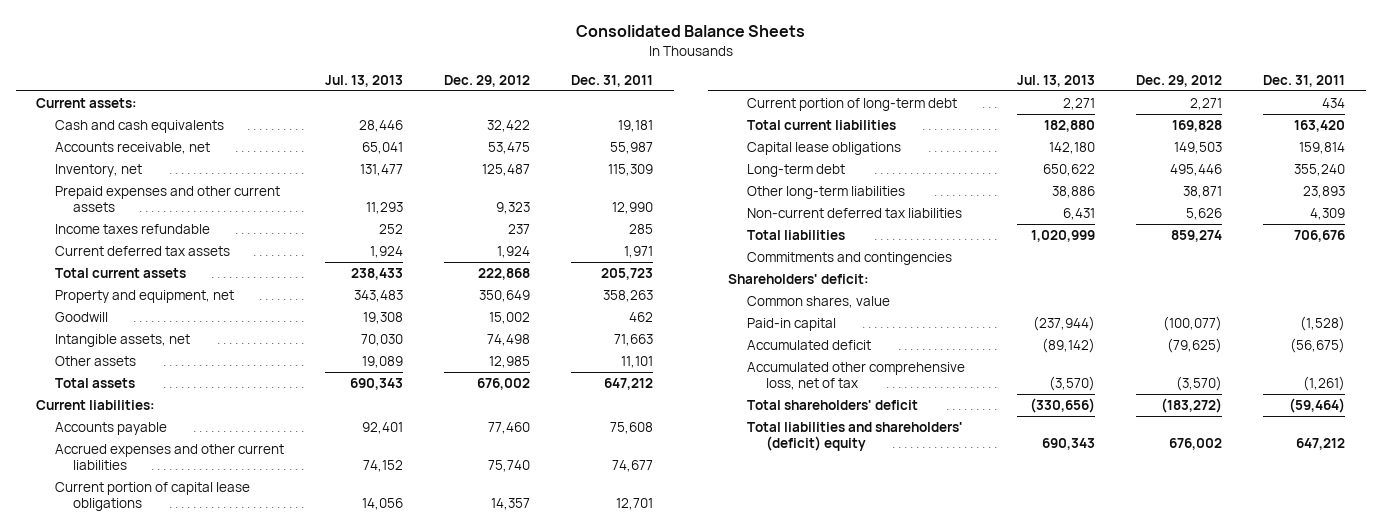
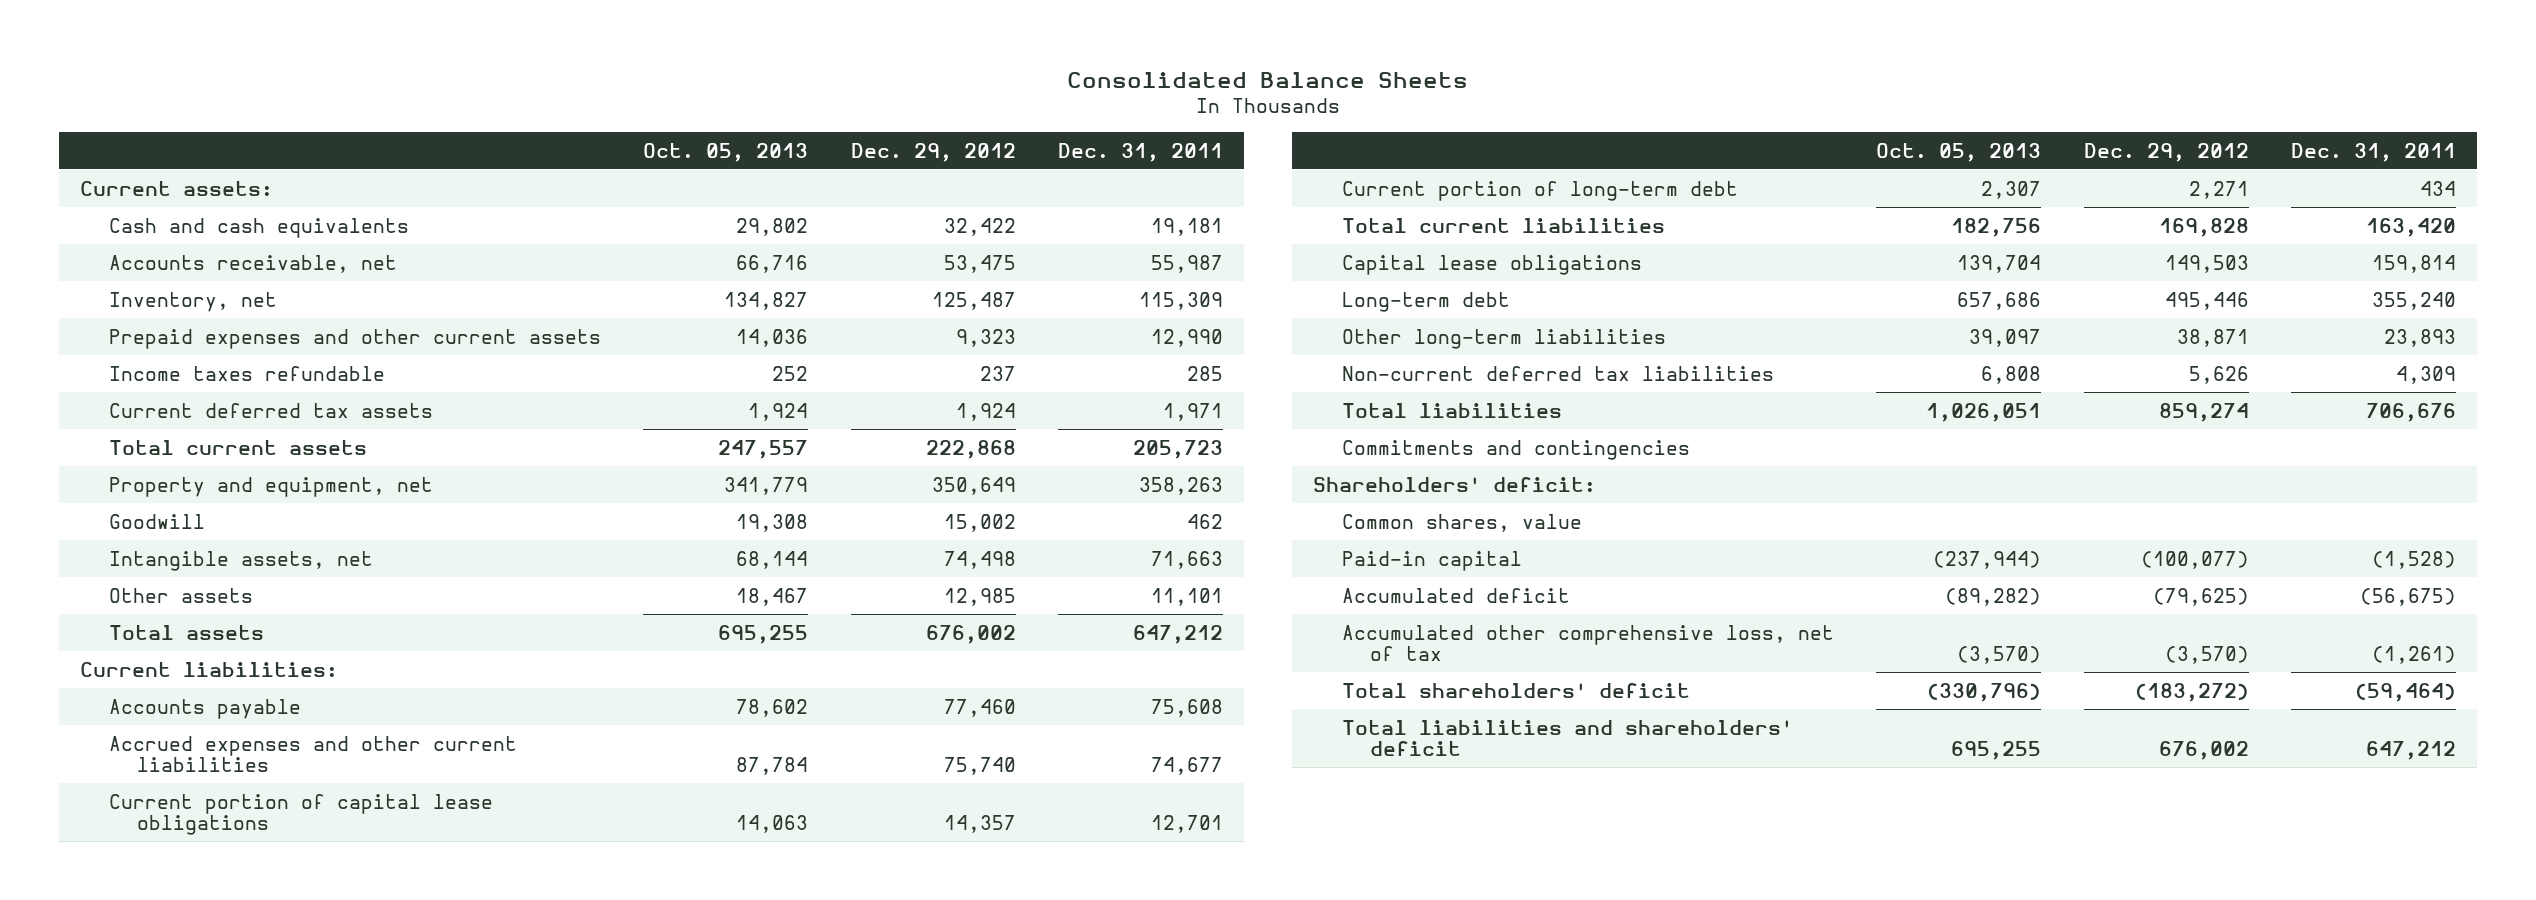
- | Jul. 13, 2013 | Dec. 29, 2012 | Dec. 31, 2011
+ | Oct. 05, 2013 | Dec. 29, 2012 | Dec. 31, 2011
- Total liabilities and shareholders' (deficit) equity | 690,343 | 676,002 | 647,212
+ Total liabilities and shareholders' deficit | 695,255 | 676,002 | 647,212

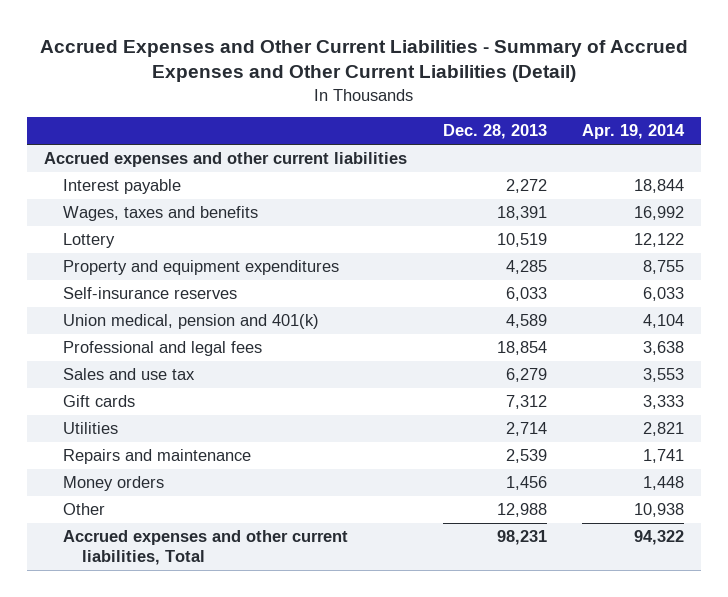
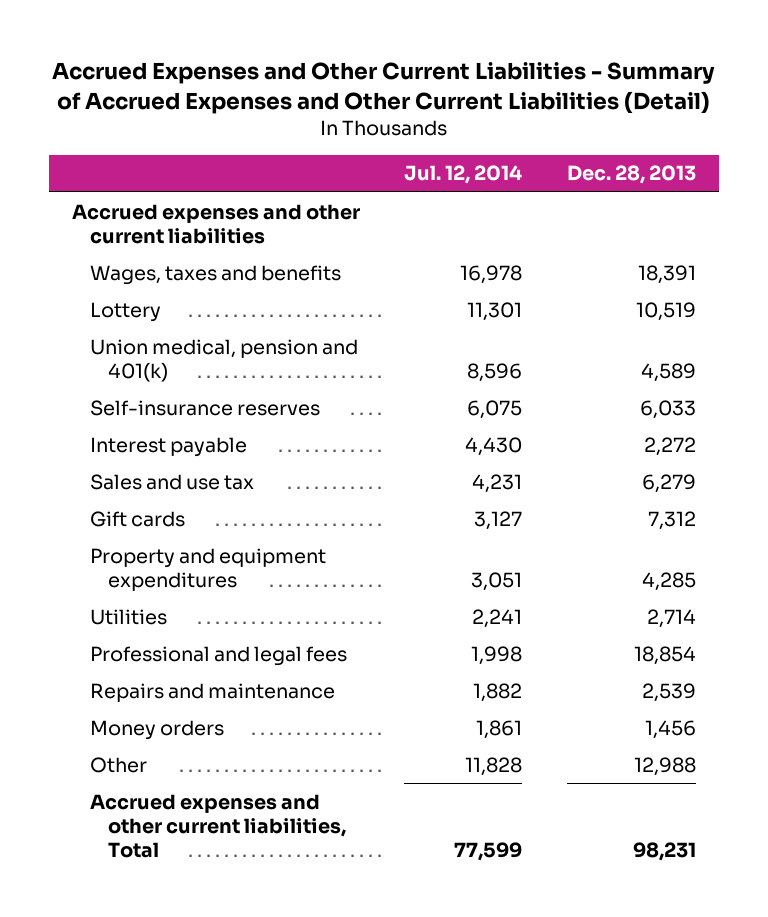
- | Dec. 28, 2013 | Apr. 19, 2014
+ | Jul. 12, 2014 | Dec. 28, 2013
moved down: Self-insurance reserves | 6,075 | 6,033
moved down: Interest payable | 4,430 | 2,272
moved down: Property and equipment expenditures | 3,051 | 4,285
moved down: Professional and legal fees | 1,998 | 18,854

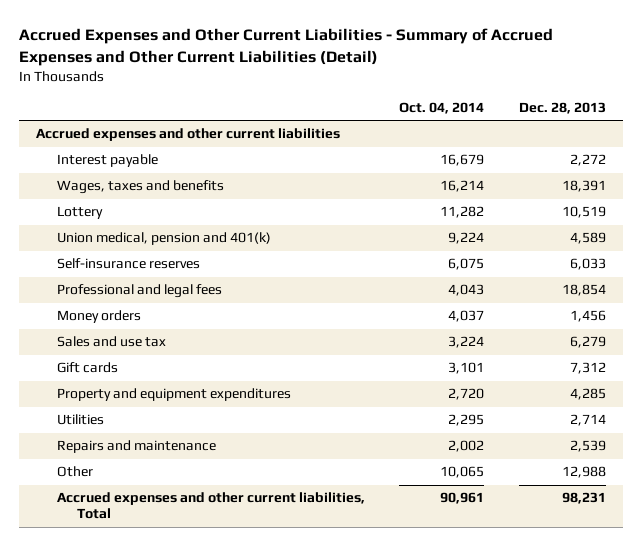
- | Jul. 12, 2014 | Dec. 28, 2013
+ | Oct. 04, 2014 | Dec. 28, 2013
moved up: Interest payable | 16,679 | 2,272
moved up: Professional and legal fees | 4,043 | 18,854
moved up: Money orders | 4,037 | 1,456

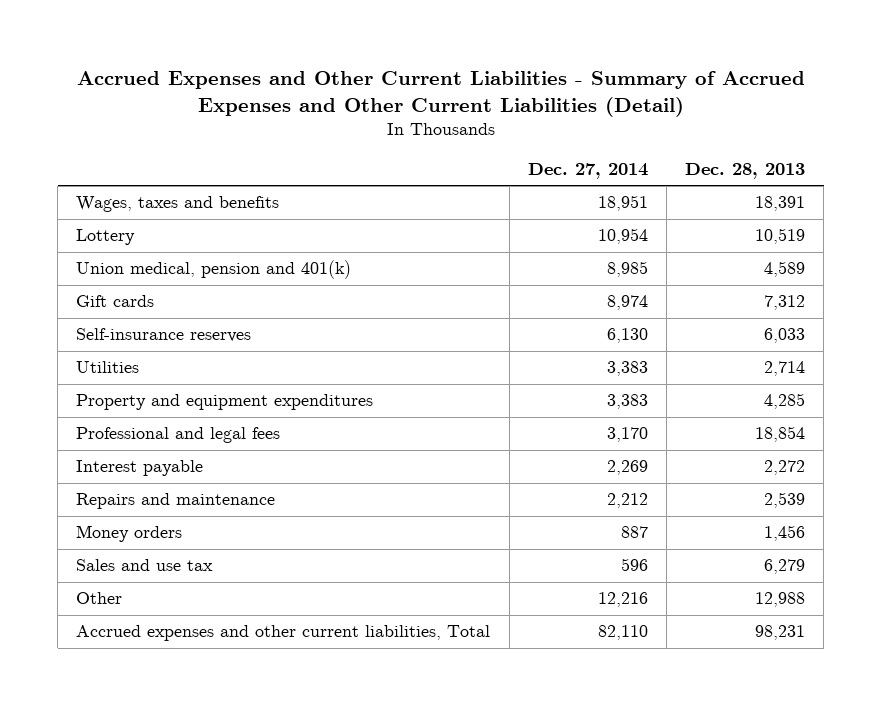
- | Oct. 04, 2014 | Dec. 28, 2013
+ | Dec. 27, 2014 | Dec. 28, 2013
- Accrued expenses and other current liabilities
moved up: Gift cards | 8,974 | 7,312
moved up: Utilities | 3,383 | 2,714
moved up: Property and equipment expenditures | 3,383 | 4,285
moved down: Interest payable | 2,269 | 2,272
moved up: Repairs and maintenance | 2,212 | 2,539

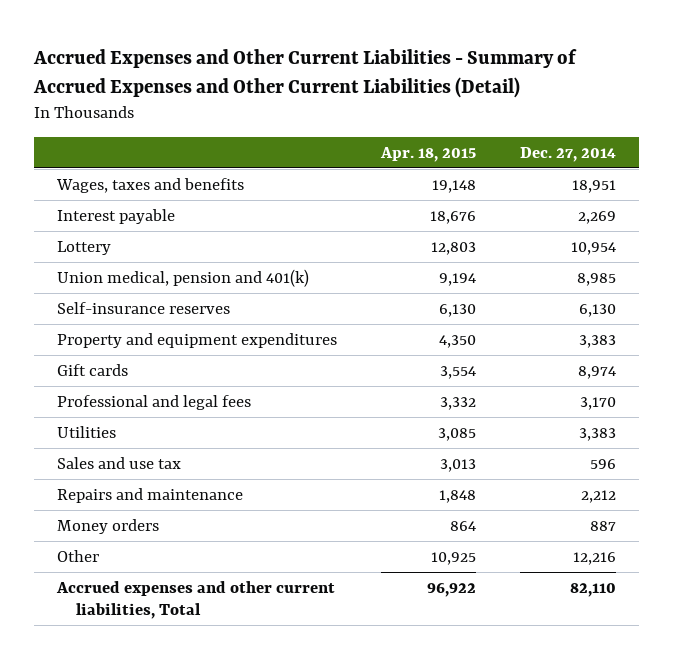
- | Dec. 27, 2014 | Dec. 28, 2013
+ | Apr. 18, 2015 | Dec. 27, 2014
moved up: Interest payable | 18,676 | 2,269
moved down: Gift cards | 3,554 | 8,974
moved down: Utilities | 3,085 | 3,383
moved up: Sales and use tax | 3,013 | 596

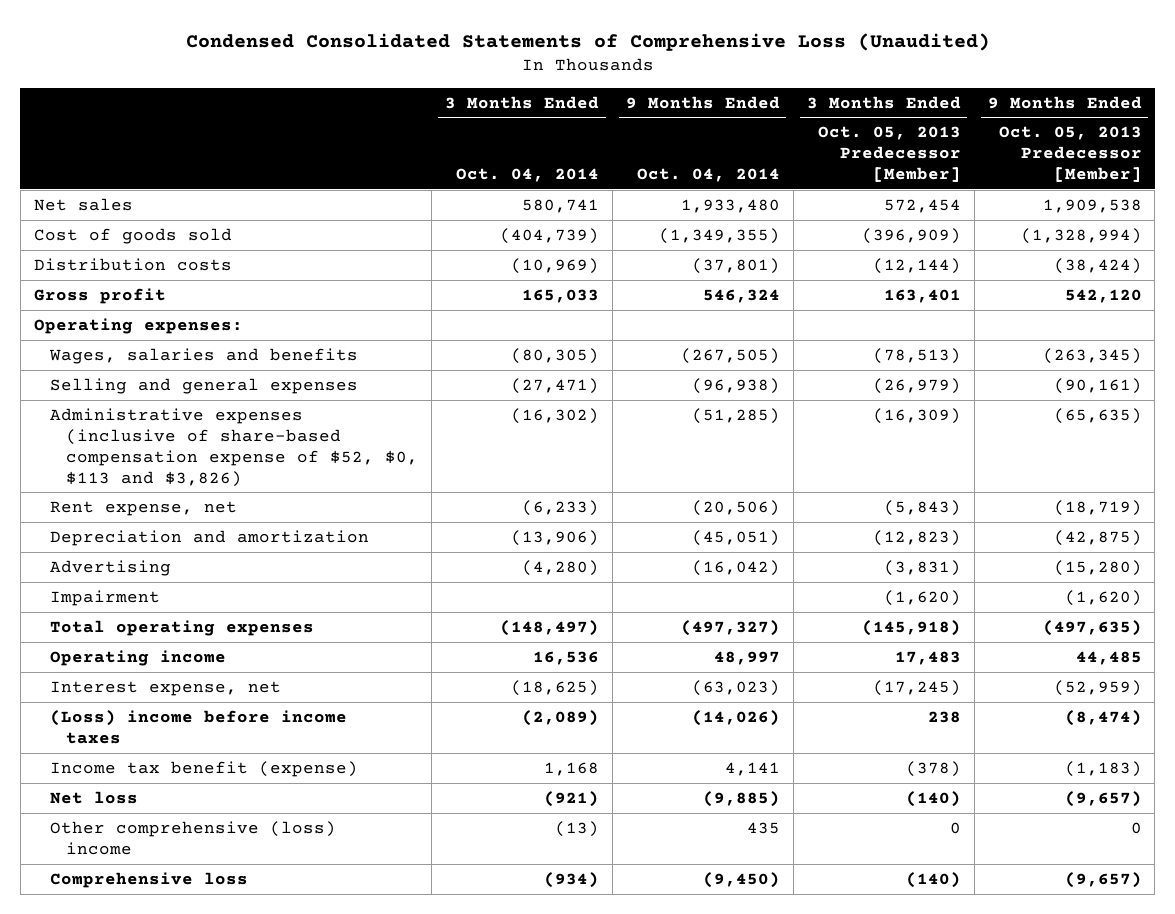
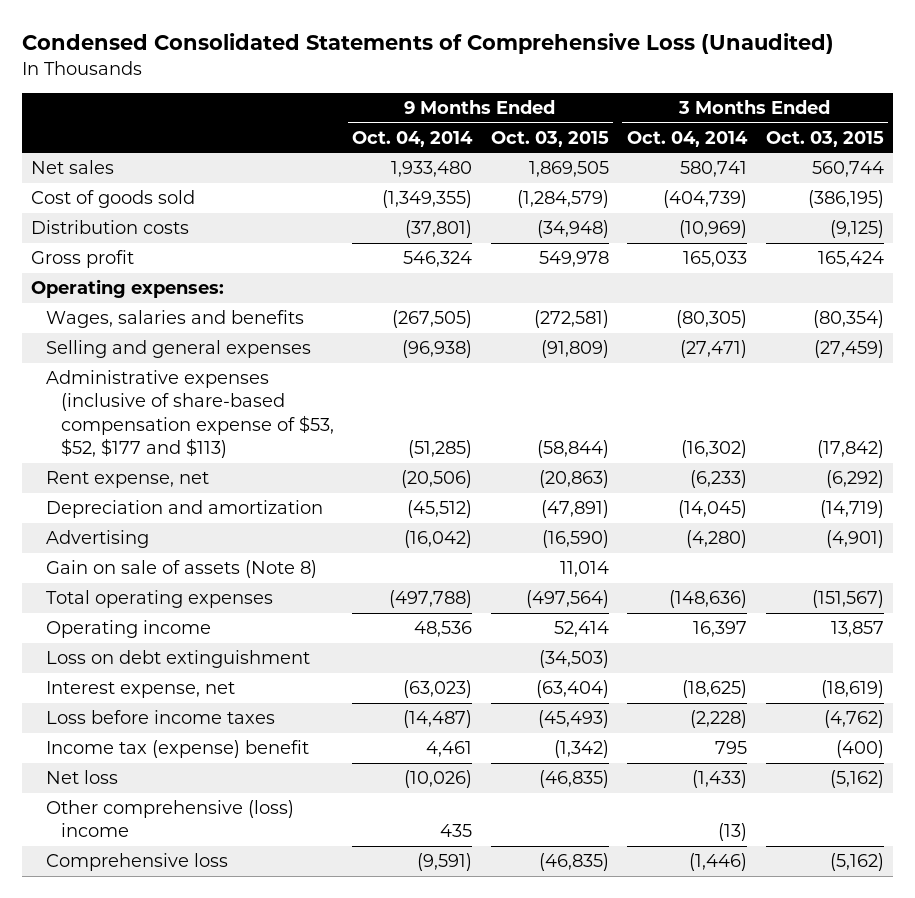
- | 3 Months Ended Oct. 04, 2014 | 9 Months Ended Oct. 04, 2014 | 3 Months Ended Oct. 05, 2013 Predecessor [Member] | 9 Months Ended Oct. 05, 2013 Predecessor [Member]
+ | 9 Months Ended Oct. 04, 2014 | 9 Months Ended Oct. 03, 2015 | 3 Months Ended Oct. 04, 2014 | 3 Months Ended Oct. 03, 2015
- Administrative expenses (inclusive of share-based compensation expense of $52, $0, $113 and $3,826) | (16,302) | (51,285) | (16,309) | (65,635)
+ Administrative expenses (inclusive of share-based compensation expense of $53, $52, $177 and $113) | (51,285) | (58,844) | (16,302) | (17,842)
- Depreciation and amortization | (13,906) | (45,051) | (12,823) | (42,875)
+ Depreciation and amortization | (45,512) | (47,891) | (14,045) | (14,719)
- Impairment | | | (1,620) | (1,620)
- Total operating expenses | (148,497) | (497,327) | (145,918) | (497,635)
- Operating income | 16,536 | 48,997 | 17,483 | 44,485
+ Gain on sale of assets (Note 8) | | 11,014 | |
+ Total operating expenses | (497,788) | (497,564) | (148,636) | (151,567)
+ Operating income | 48,536 | 52,414 | 16,397 | 13,857
+ Loss on debt extinguishment | | (34,503) | |
- (Loss) income before income taxes | (2,089) | (14,026) | 238 | (8,474)
- Income tax benefit (expense) | 1,168 | 4,141 | (378) | (1,183)
- Net loss | (921) | (9,885) | (140) | (9,657)
+ Loss before income taxes | (14,487) | (45,493) | (2,228) | (4,762)
+ Income tax (expense) benefit | 4,461 | (1,342) | 795 | (400)
+ Net loss | (10,026) | (46,835) | (1,433) | (5,162)
- Comprehensive loss | (934) | (9,450) | (140) | (9,657)
+ Comprehensive loss | (9,591) | (46,835) | (1,446) | (5,162)

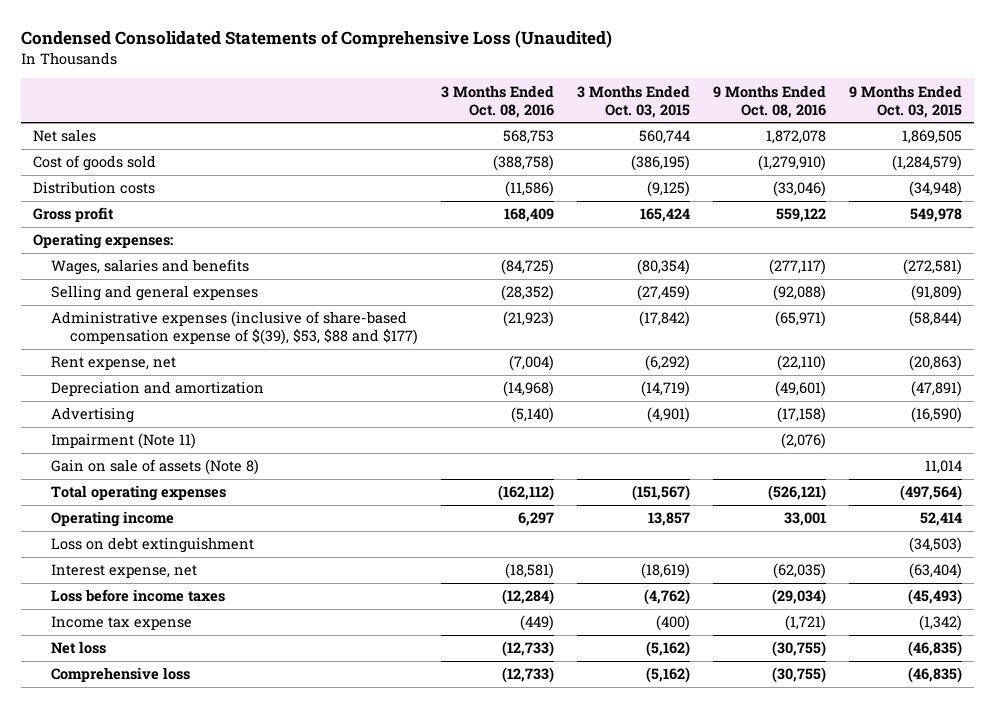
- | 9 Months Ended Oct. 04, 2014 | 9 Months Ended Oct. 03, 2015 | 3 Months Ended Oct. 04, 2014 | 3 Months Ended Oct. 03, 2015
+ | 3 Months Ended Oct. 08, 2016 | 3 Months Ended Oct. 03, 2015 | 9 Months Ended Oct. 08, 2016 | 9 Months Ended Oct. 03, 2015
- Administrative expenses (inclusive of share-based compensation expense of $53, $52, $177 and $113) | (51,285) | (58,844) | (16,302) | (17,842)
+ Administrative expenses (inclusive of share-based compensation expense of $(39), $53, $88 and $177) | (21,923) | (17,842) | (65,971) | (58,844)
+ Impairment (Note 11) | | | (2,076) |
- Income tax (expense) benefit | 4,461 | (1,342) | 795 | (400)
+ Income tax expense | (449) | (400) | (1,721) | (1,342)
- Other comprehensive (loss) income | 435 | | (13) |

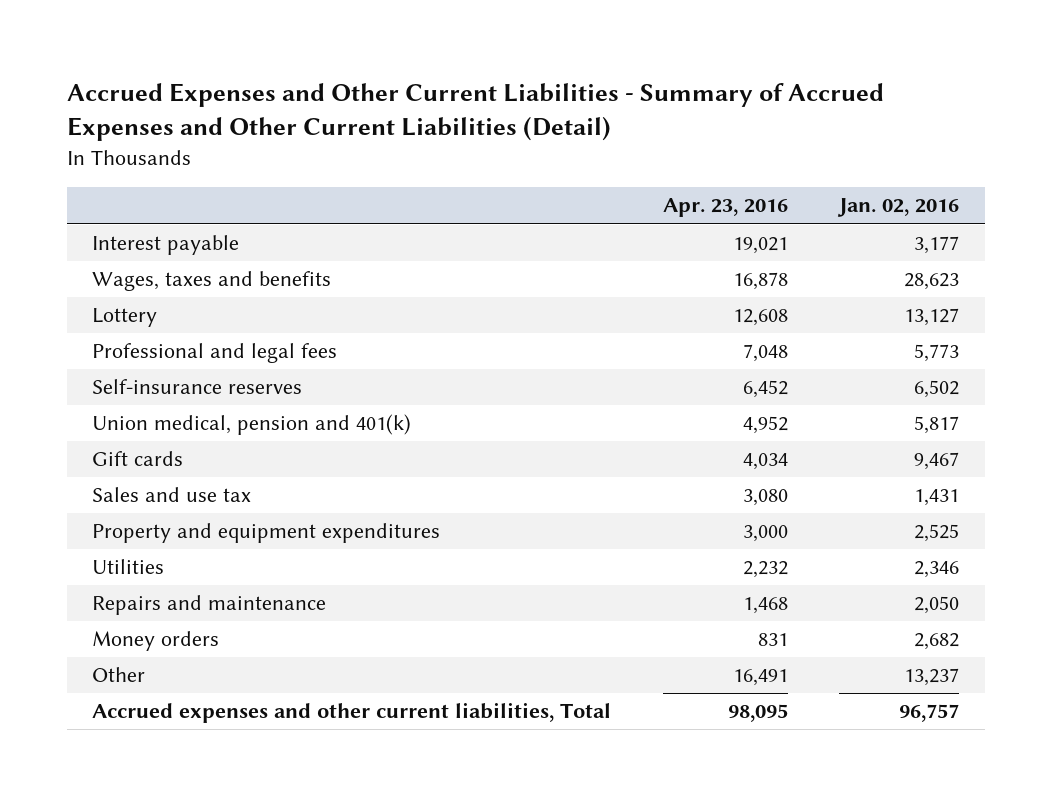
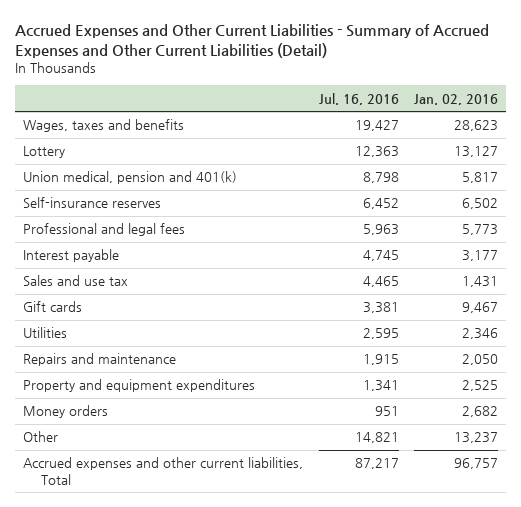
- | Apr. 23, 2016 | Jan. 02, 2016
+ | Jul. 16, 2016 | Jan. 02, 2016
moved down: Self-insurance reserves | 6,452 | 6,502
moved down: Professional and legal fees | 5,963 | 5,773
moved down: Interest payable | 4,745 | 3,177
moved down: Gift cards | 3,381 | 9,467
moved down: Property and equipment expenditures | 1,341 | 2,525

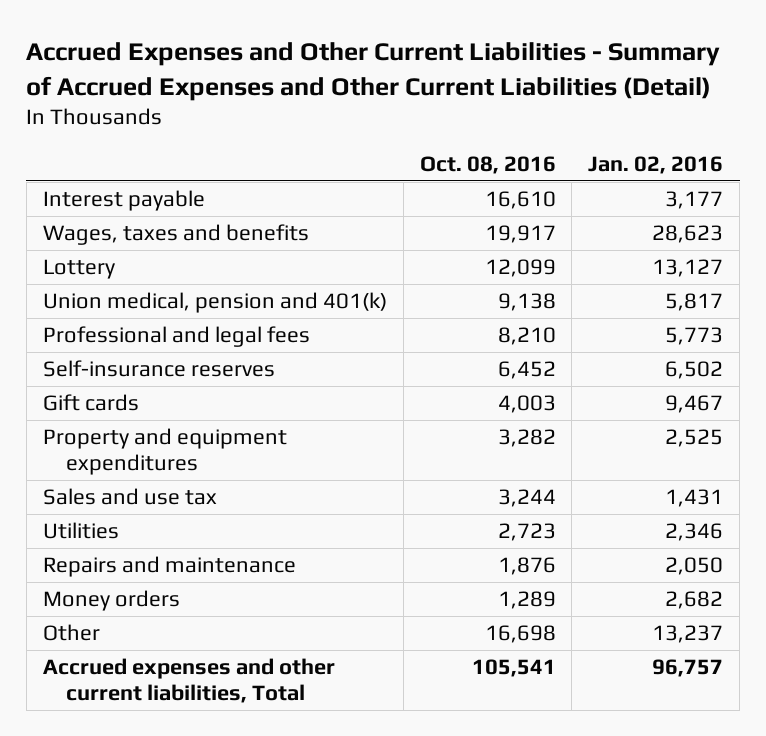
- | Jul. 16, 2016 | Jan. 02, 2016
+ | Oct. 08, 2016 | Jan. 02, 2016
moved up: Interest payable | 16,610 | 3,177
moved down: Self-insurance reserves | 6,452 | 6,502
moved up: Property and equipment expenditures | 3,282 | 2,525
moved down: Sales and use tax | 3,244 | 1,431

